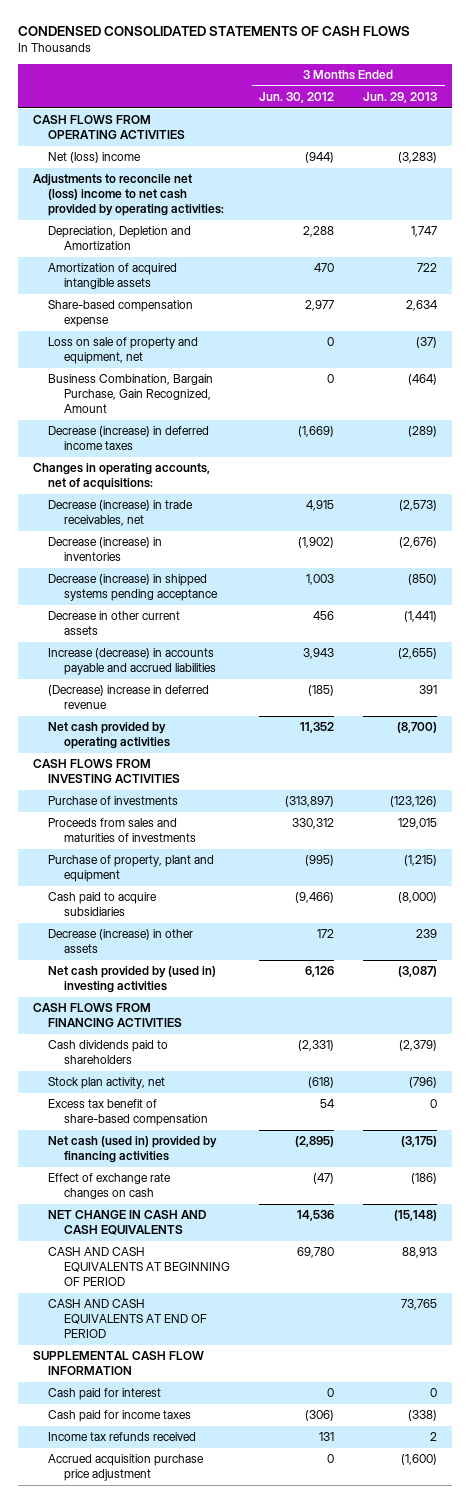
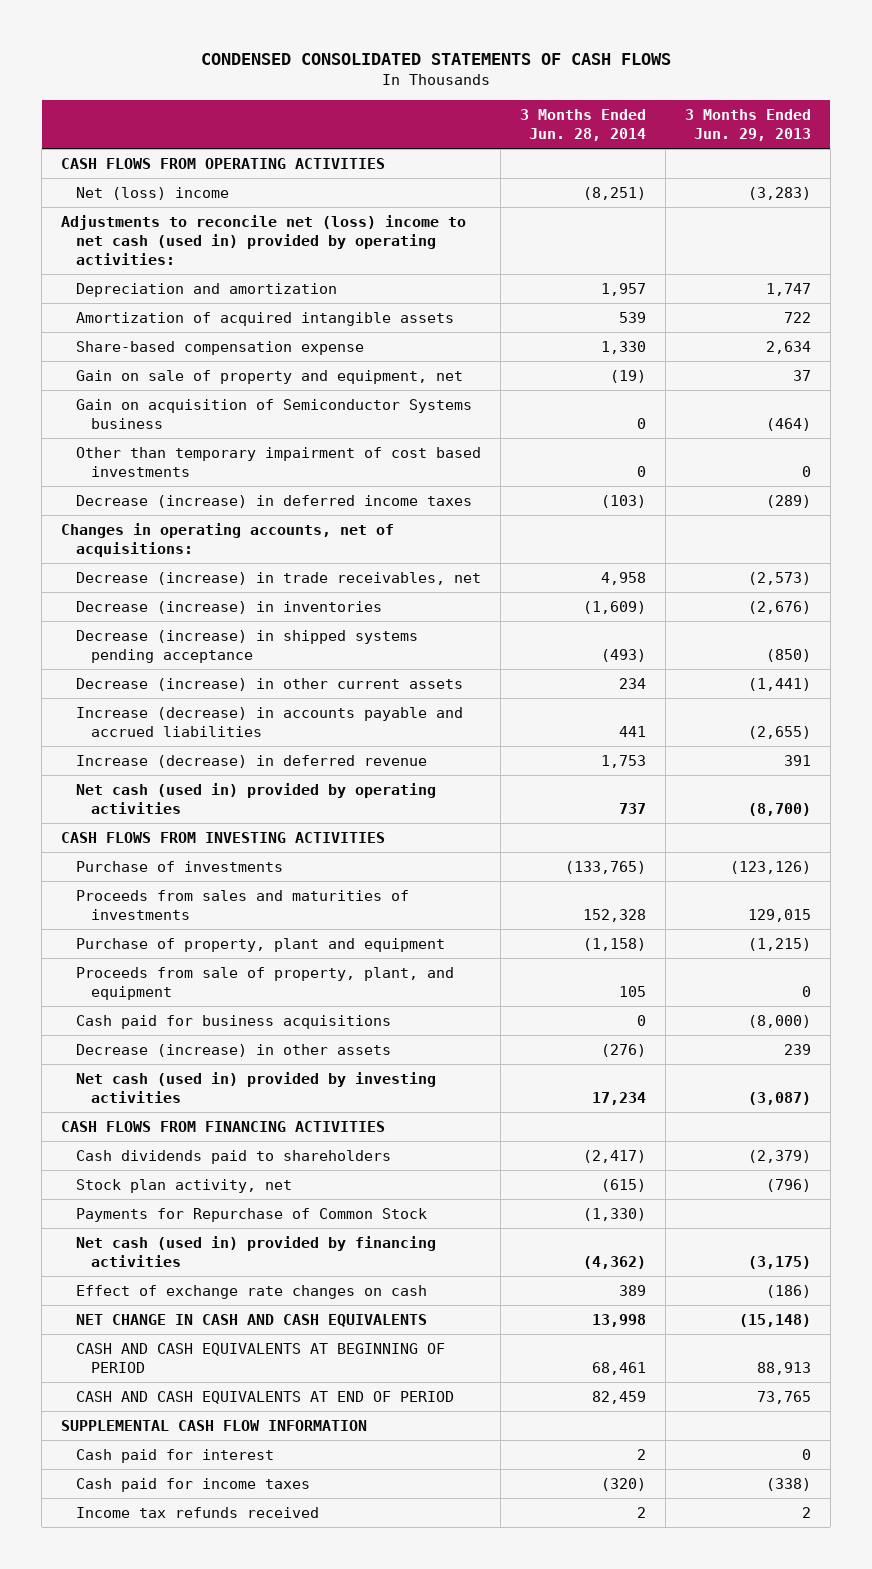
- | 3 Months Ended Jun. 30, 2012 | 3 Months Ended Jun. 29, 2013
+ | 3 Months Ended Jun. 28, 2014 | 3 Months Ended Jun. 29, 2013
- Adjustments to reconcile net (loss) income to net cash provided by operating activities:
- Depreciation, Depletion and Amortization | 2,288 | 1,747
+ Adjustments to reconcile net (loss) income to net cash (used in) provided by operating activities:
+ Depreciation and amortization | 1,957 | 1,747
- Loss on sale of property and equipment, net | 0 | (37)
- Business Combination, Bargain Purchase, Gain Recognized, Amount | 0 | (464)
+ Gain on sale of property and equipment, net | (19) | 37
+ Gain on acquisition of Semiconductor Systems business | 0 | (464)
+ Other than temporary impairment of cost based investments | 0 | 0
- Decrease in other current assets | 456 | (1,441)
+ Decrease (increase) in other current assets | 234 | (1,441)
- (Decrease) increase in deferred revenue | (185) | 391
- Net cash provided by operating activities | 11,352 | (8,700)
+ Increase (decrease) in deferred revenue | 1,753 | 391
+ Net cash (used in) provided by operating activities | 737 | (8,700)
- Cash paid to acquire subsidiaries | (9,466) | (8,000)
+ Proceeds from sale of property, plant, and equipment | 105 | 0
+ Cash paid for business acquisitions | 0 | (8,000)
- Net cash provided by (used in) investing activities | 6,126 | (3,087)
+ Net cash (used in) provided by investing activities | 17,234 | (3,087)
- Excess tax benefit of share-based compensation | 54 | 0
+ Payments for Repurchase of Common Stock | (1,330) |
- Accrued acquisition purchase price adjustment | 0 | (1,600)

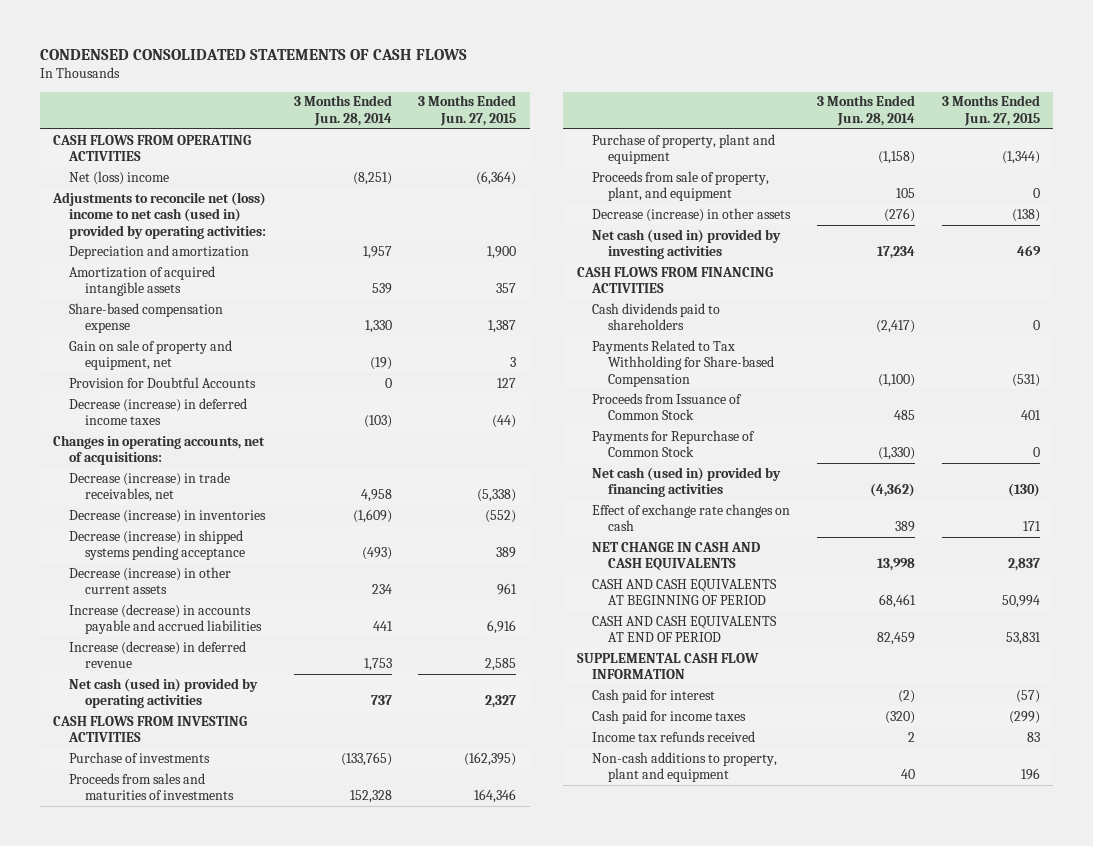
- | 3 Months Ended Jun. 28, 2014 | 3 Months Ended Jun. 29, 2013
+ | 3 Months Ended Jun. 28, 2014 | 3 Months Ended Jun. 27, 2015
- Gain on acquisition of Semiconductor Systems business | 0 | (464)
- Other than temporary impairment of cost based investments | 0 | 0
+ Provision for Doubtful Accounts | 0 | 127
- Cash paid for business acquisitions | 0 | (8,000)
- Stock plan activity, net | (615) | (796)
+ Payments Related to Tax Withholding for Share-based Compensation | (1,100) | (531)
+ Proceeds from Issuance of Common Stock | 485 | 401
- Cash paid for interest | 2 | 0
+ Cash paid for interest | (2) | (57)
+ Non-cash additions to property, plant and equipment | 40 | 196

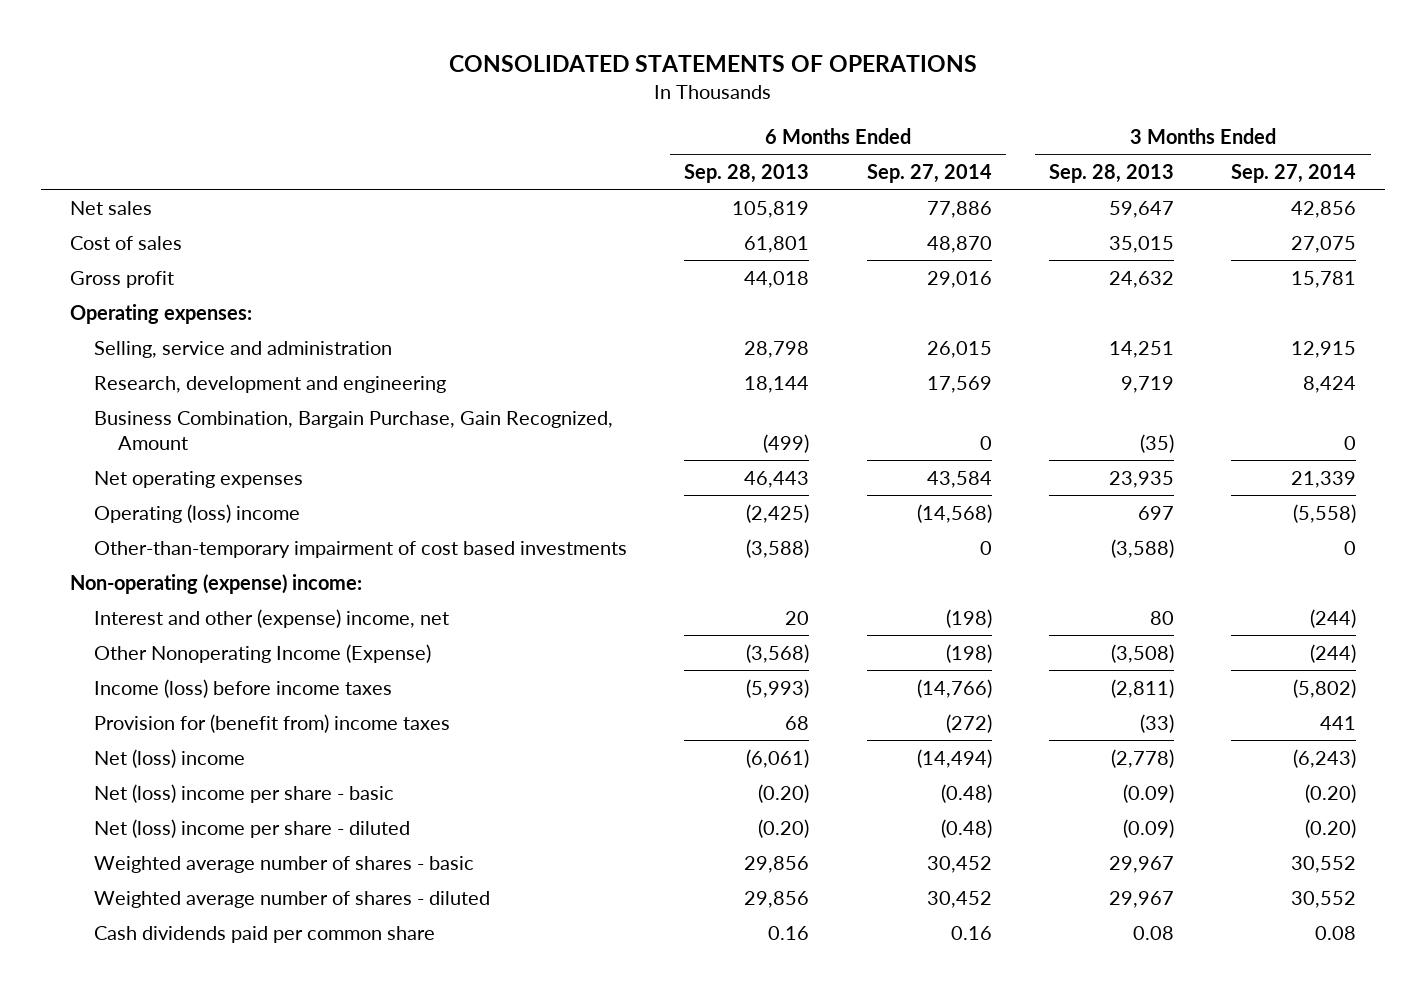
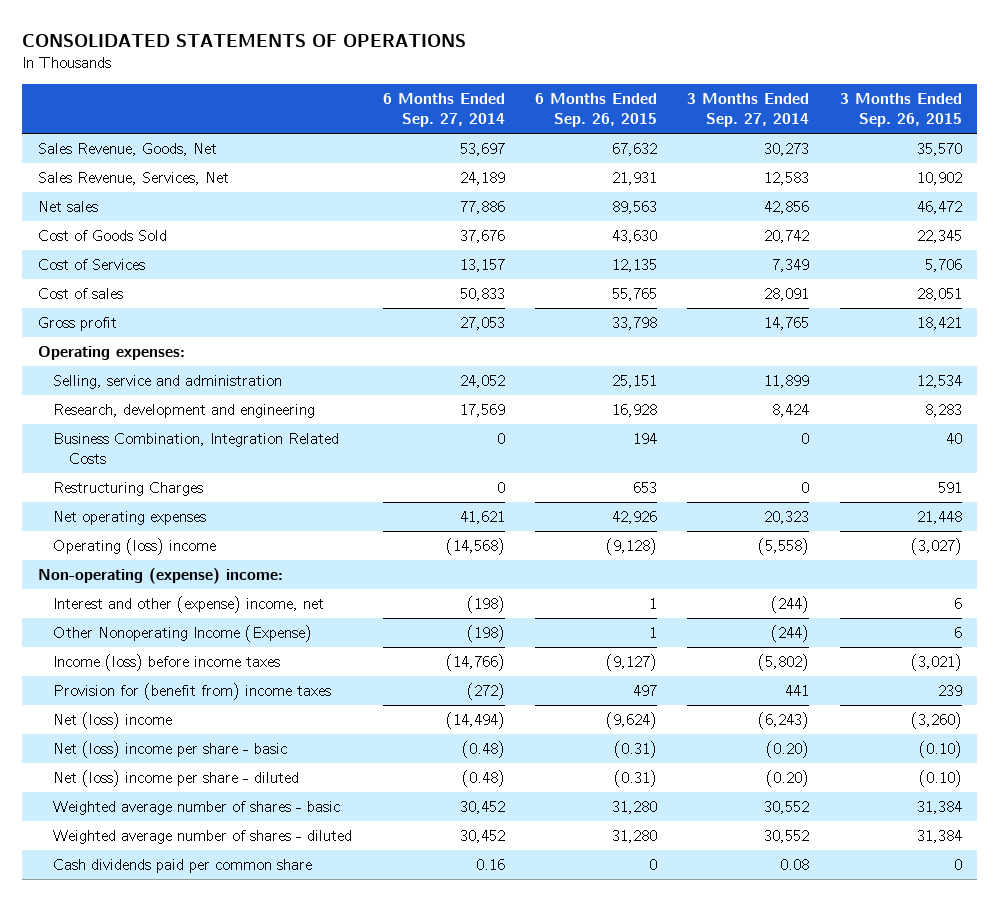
- | 6 Months Ended Sep. 28, 2013 | 6 Months Ended Sep. 27, 2014 | 3 Months Ended Sep. 28, 2013 | 3 Months Ended Sep. 27, 2014
+ | 6 Months Ended Sep. 27, 2014 | 6 Months Ended Sep. 26, 2015 | 3 Months Ended Sep. 27, 2014 | 3 Months Ended Sep. 26, 2015
+ Sales Revenue, Goods, Net | 53,697 | 67,632 | 30,273 | 35,570
+ Sales Revenue, Services, Net | 24,189 | 21,931 | 12,583 | 10,902
- Cost of sales | 61,801 | 48,870 | 35,015 | 27,075
- Gross profit | 44,018 | 29,016 | 24,632 | 15,781
+ Cost of Goods Sold | 37,676 | 43,630 | 20,742 | 22,345
+ Cost of Services | 13,157 | 12,135 | 7,349 | 5,706
+ Cost of sales | 50,833 | 55,765 | 28,091 | 28,051
+ Gross profit | 27,053 | 33,798 | 14,765 | 18,421
- Selling, service and administration | 28,798 | 26,015 | 14,251 | 12,915
+ Selling, service and administration | 24,052 | 25,151 | 11,899 | 12,534
- Business Combination, Bargain Purchase, Gain Recognized, Amount | (499) | 0 | (35) | 0
- Net operating expenses | 46,443 | 43,584 | 23,935 | 21,339
+ Business Combination, Integration Related Costs | 0 | 194 | 0 | 40
+ Restructuring Charges | 0 | 653 | 0 | 591
+ Net operating expenses | 41,621 | 42,926 | 20,323 | 21,448
- Other-than-temporary impairment of cost based investments | (3,588) | 0 | (3,588) | 0

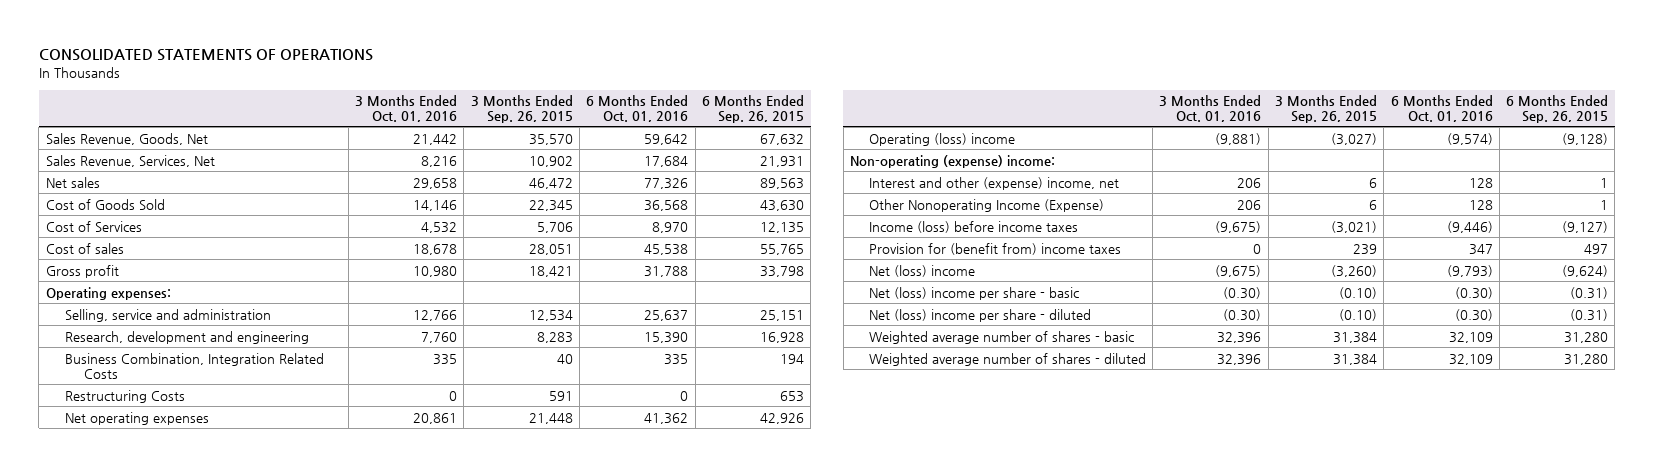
- | 6 Months Ended Sep. 27, 2014 | 6 Months Ended Sep. 26, 2015 | 3 Months Ended Sep. 27, 2014 | 3 Months Ended Sep. 26, 2015
+ | 3 Months Ended Oct. 01, 2016 | 3 Months Ended Sep. 26, 2015 | 6 Months Ended Oct. 01, 2016 | 6 Months Ended Sep. 26, 2015
- Restructuring Charges | 0 | 653 | 0 | 591
+ Restructuring Costs | 0 | 591 | 0 | 653
- Cash dividends paid per common share | 0.16 | 0 | 0.08 | 0

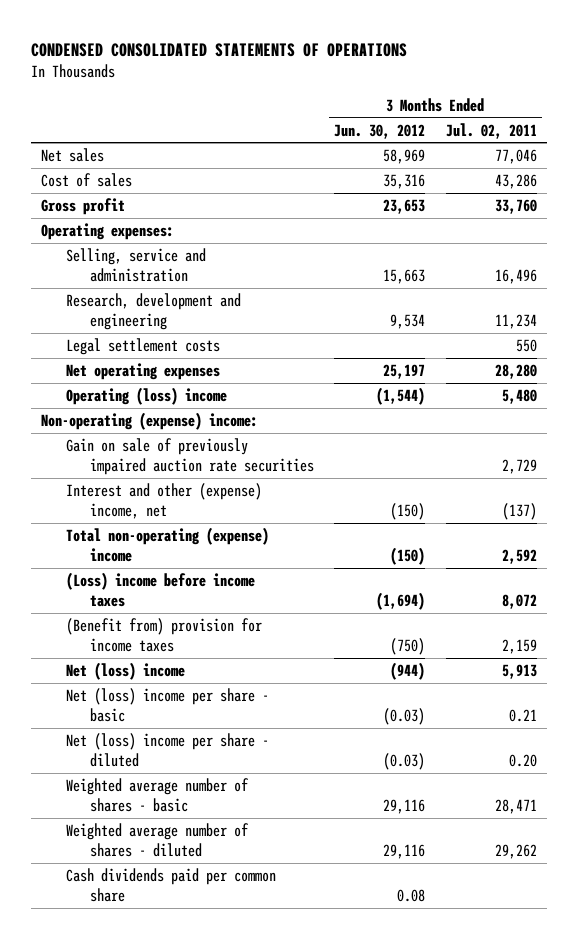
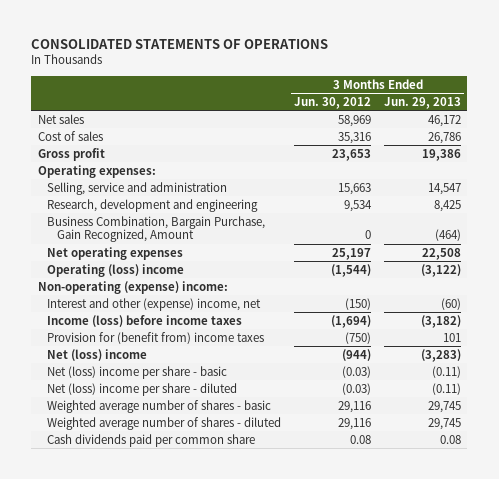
- CONDENSED CONSOLIDATED STATEMENTS OF OPERATIONS
+ CONSOLIDATED STATEMENTS OF OPERATIONS
- | 3 Months Ended Jun. 30, 2012 | 3 Months Ended Jul. 02, 2011
+ | 3 Months Ended Jun. 30, 2012 | 3 Months Ended Jun. 29, 2013
- Legal settlement costs | | 550
+ Business Combination, Bargain Purchase, Gain Recognized, Amount | 0 | (464)
- Gain on sale of previously impaired auction rate securities | | 2,729
- Total non-operating (expense) income | (150) | 2,592
- (Loss) income before income taxes | (1,694) | 8,072
- (Benefit from) provision for income taxes | (750) | 2,159
+ Income (loss) before income taxes | (1,694) | (3,182)
+ Provision for (benefit from) income taxes | (750) | 101

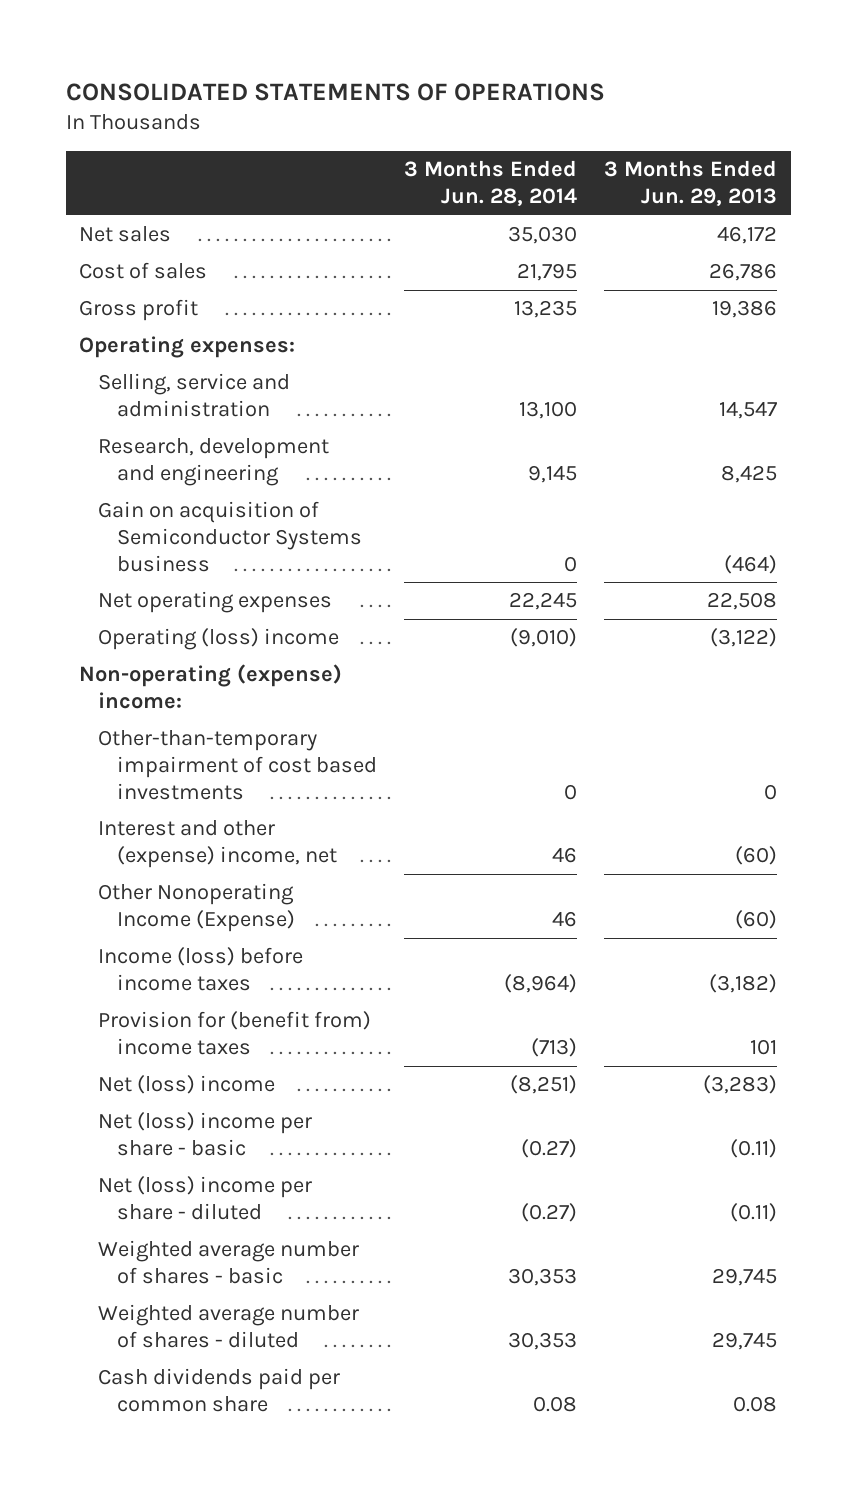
- | 3 Months Ended Jun. 30, 2012 | 3 Months Ended Jun. 29, 2013
+ | 3 Months Ended Jun. 28, 2014 | 3 Months Ended Jun. 29, 2013
- Business Combination, Bargain Purchase, Gain Recognized, Amount | 0 | (464)
+ Gain on acquisition of Semiconductor Systems business | 0 | (464)
+ Other-than-temporary impairment of cost based investments | 0 | 0
+ Other Nonoperating Income (Expense) | 46 | (60)

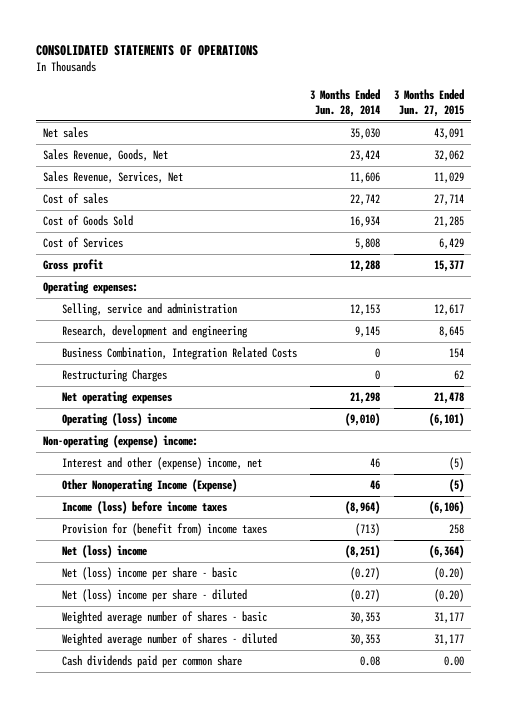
- | 3 Months Ended Jun. 28, 2014 | 3 Months Ended Jun. 29, 2013
+ | 3 Months Ended Jun. 28, 2014 | 3 Months Ended Jun. 27, 2015
- Cost of sales | 21,795 | 26,786
- Gross profit | 13,235 | 19,386
+ Sales Revenue, Goods, Net | 23,424 | 32,062
+ Sales Revenue, Services, Net | 11,606 | 11,029
+ Cost of sales | 22,742 | 27,714
+ Cost of Goods Sold | 16,934 | 21,285
+ Cost of Services | 5,808 | 6,429
+ Gross profit | 12,288 | 15,377
- Selling, service and administration | 13,100 | 14,547
+ Selling, service and administration | 12,153 | 12,617
- Gain on acquisition of Semiconductor Systems business | 0 | (464)
- Net operating expenses | 22,245 | 22,508
+ Business Combination, Integration Related Costs | 0 | 154
+ Restructuring Charges | 0 | 62
+ Net operating expenses | 21,298 | 21,478
- Other-than-temporary impairment of cost based investments | 0 | 0

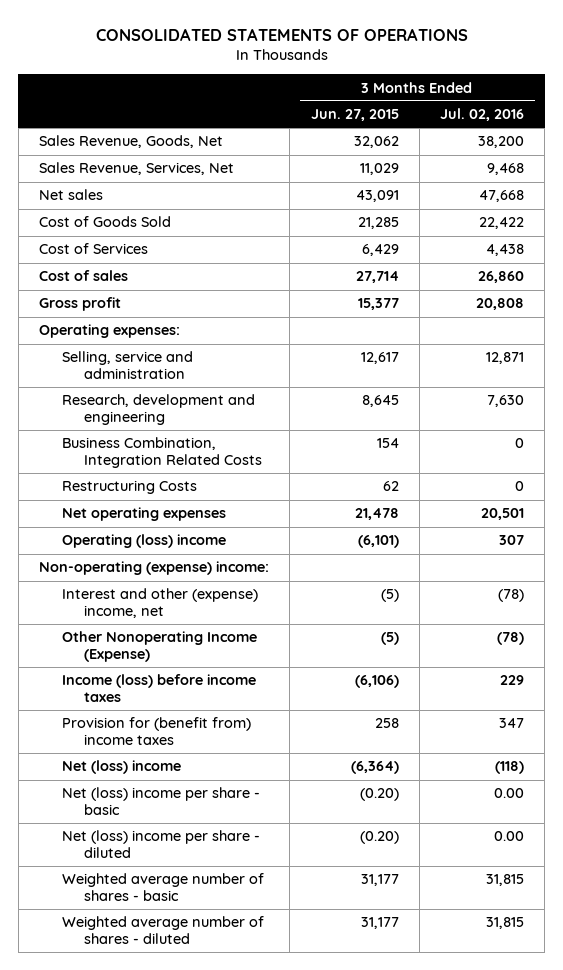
- | 3 Months Ended Jun. 28, 2014 | 3 Months Ended Jun. 27, 2015
+ | 3 Months Ended Jun. 27, 2015 | 3 Months Ended Jul. 02, 2016
moved down: Net sales | 43,091 | 47,668
moved down: Cost of sales | 27,714 | 26,860
- Restructuring Charges | 0 | 62
+ Restructuring Costs | 62 | 0
- Cash dividends paid per common share | 0.08 | 0.00

